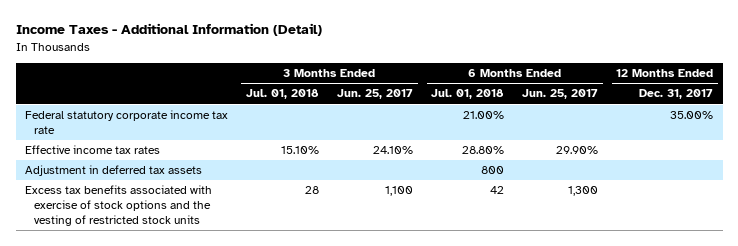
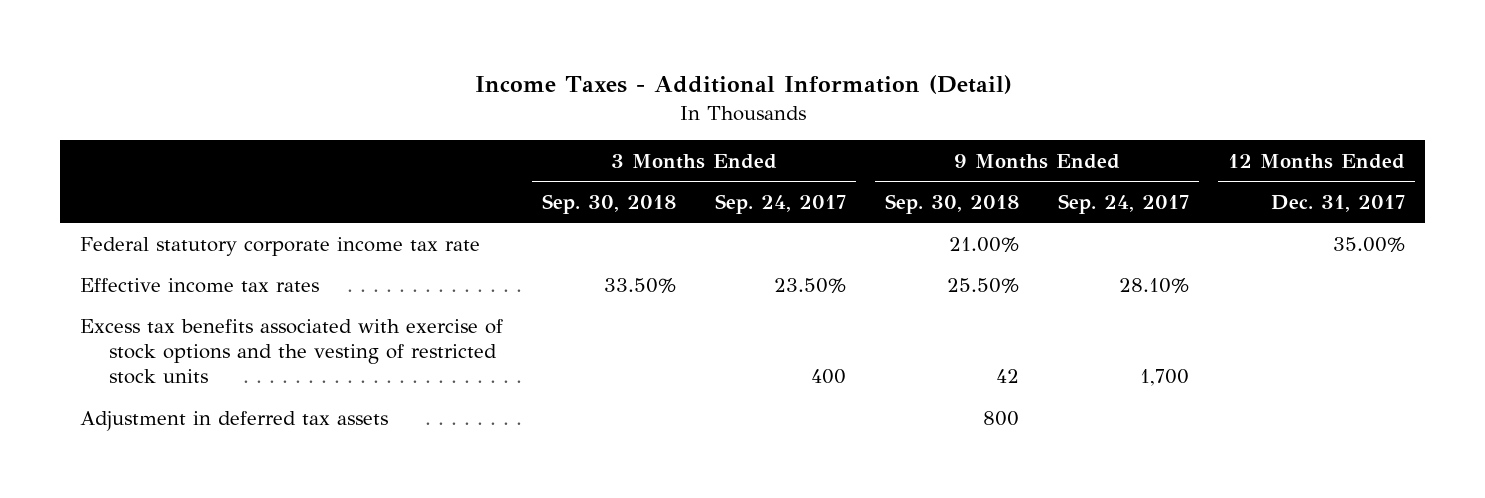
- | 3 Months Ended Jul. 01, 2018 | 3 Months Ended Jun. 25, 2017 | 6 Months Ended Jul. 01, 2018 | 6 Months Ended Jun. 25, 2017 | 12 Months Ended Dec. 31, 2017
+ | 3 Months Ended Sep. 30, 2018 | 3 Months Ended Sep. 24, 2017 | 9 Months Ended Sep. 30, 2018 | 9 Months Ended Sep. 24, 2017 | 12 Months Ended Dec. 31, 2017
moved down: Adjustment in deferred tax assets | | | 800 | |

